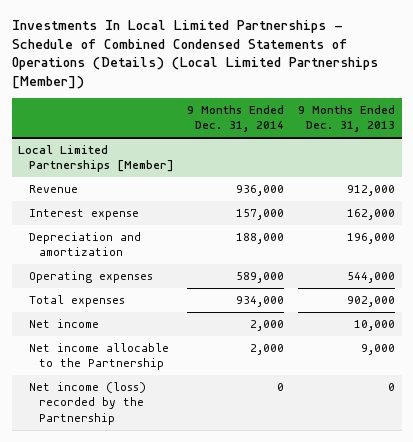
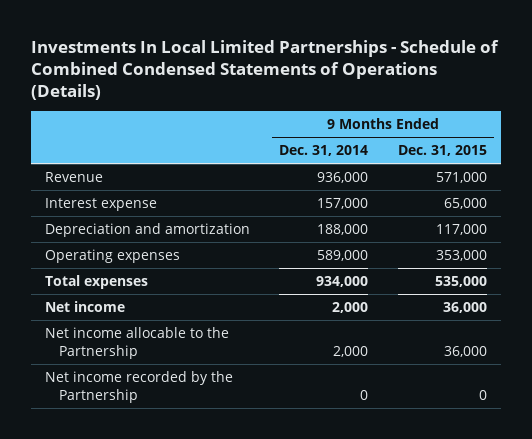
- Investments In Local Limited Partnerships - Schedule of Combined Condensed Statements of Operations (Details) (Local Limited Partnerships [Member])
+ Investments In Local Limited Partnerships - Schedule of Combined Condensed Statements of Operations (Details)
- | 9 Months Ended Dec. 31, 2014 | 9 Months Ended Dec. 31, 2013
+ | 9 Months Ended Dec. 31, 2014 | 9 Months Ended Dec. 31, 2015
- Local Limited Partnerships [Member]
- Net income (loss) recorded by the Partnership | 0 | 0
+ Net income recorded by the Partnership | 0 | 0

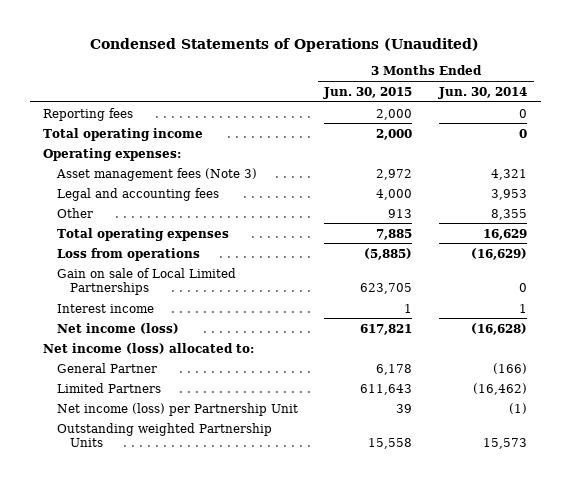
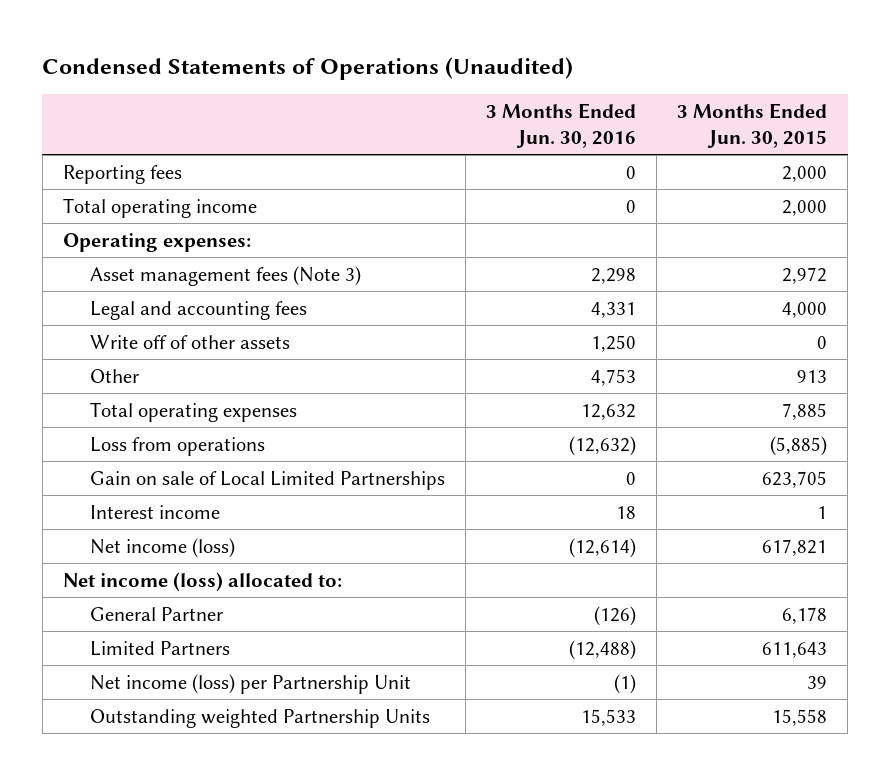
- | 3 Months Ended Jun. 30, 2015 | 3 Months Ended Jun. 30, 2014
+ | 3 Months Ended Jun. 30, 2016 | 3 Months Ended Jun. 30, 2015
+ Write off of other assets | 1,250 | 0

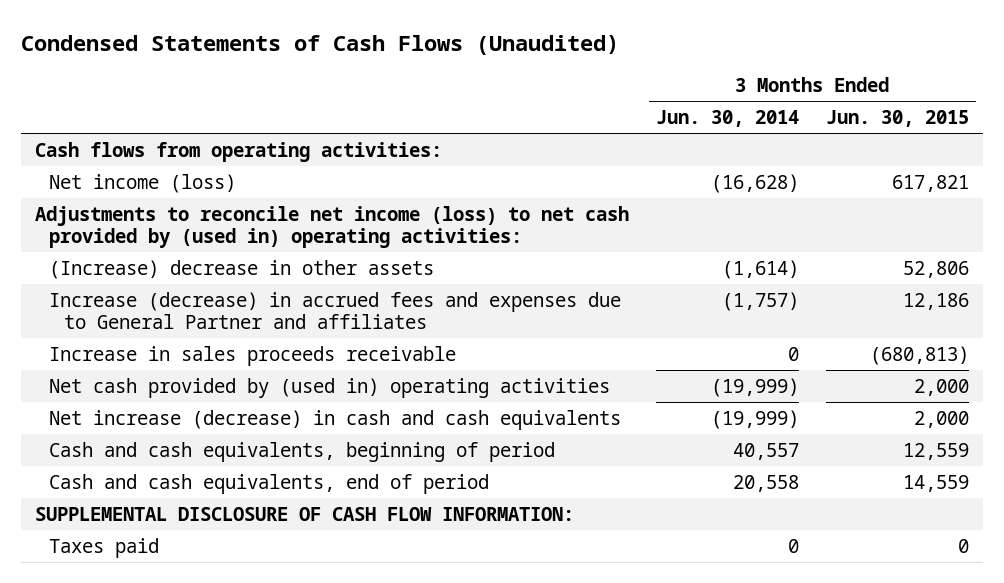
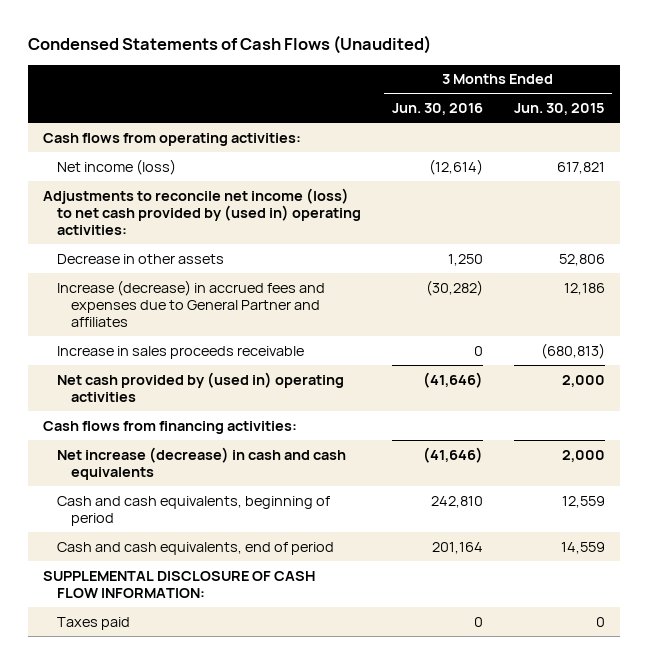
- | 3 Months Ended Jun. 30, 2014 | 3 Months Ended Jun. 30, 2015
+ | 3 Months Ended Jun. 30, 2016 | 3 Months Ended Jun. 30, 2015
- (Increase) decrease in other assets | (1,614) | 52,806
+ Decrease in other assets | 1,250 | 52,806
+ Cash flows from financing activities:

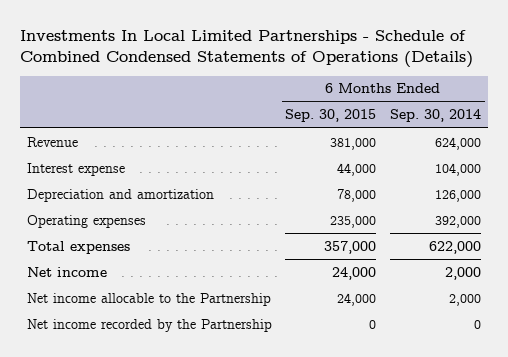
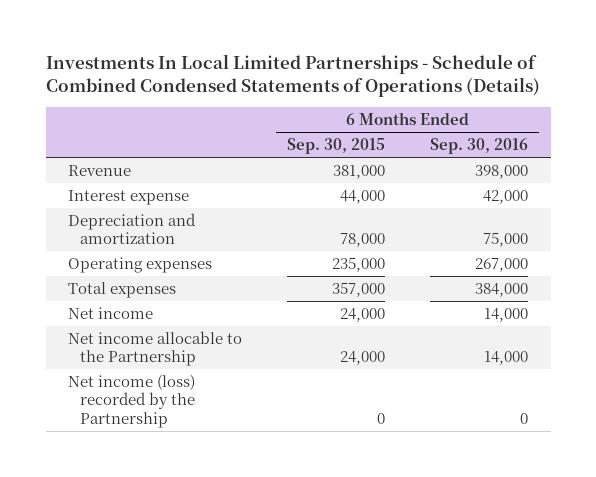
- | 6 Months Ended Sep. 30, 2015 | 6 Months Ended Sep. 30, 2014
+ | 6 Months Ended Sep. 30, 2015 | 6 Months Ended Sep. 30, 2016
- Net income recorded by the Partnership | 0 | 0
+ Net income (loss) recorded by the Partnership | 0 | 0

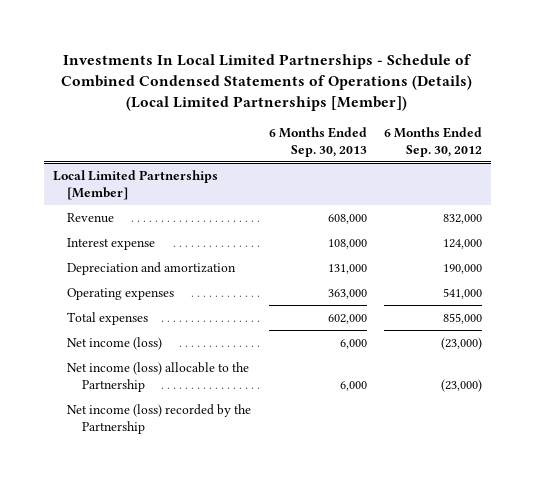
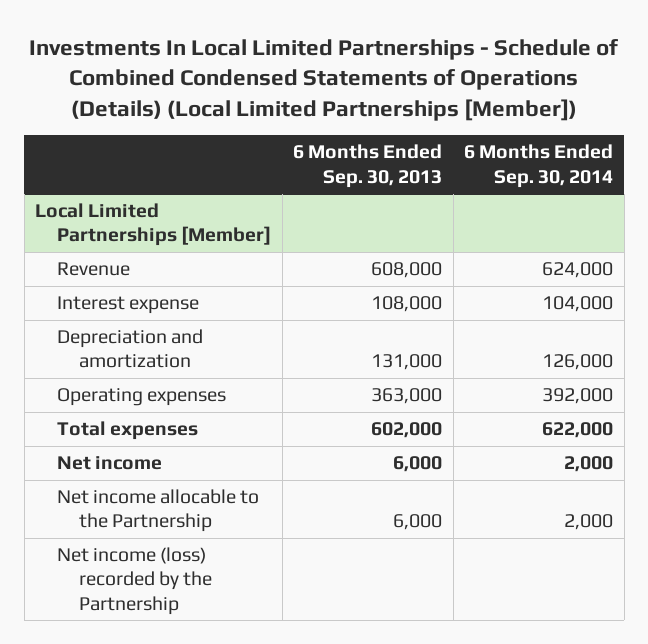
- | 6 Months Ended Sep. 30, 2013 | 6 Months Ended Sep. 30, 2012
+ | 6 Months Ended Sep. 30, 2013 | 6 Months Ended Sep. 30, 2014
@ Local Limited Partnerships [Member]
- Net income (loss) | 6,000 | (23,000)
- Net income (loss) allocable to the Partnership | 6,000 | (23,000)
+ Net income | 6,000 | 2,000
+ Net income allocable to the Partnership | 6,000 | 2,000

